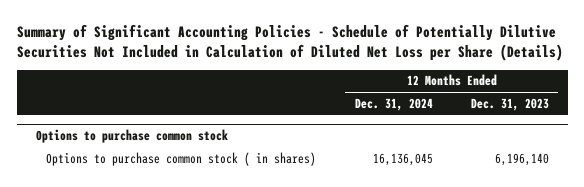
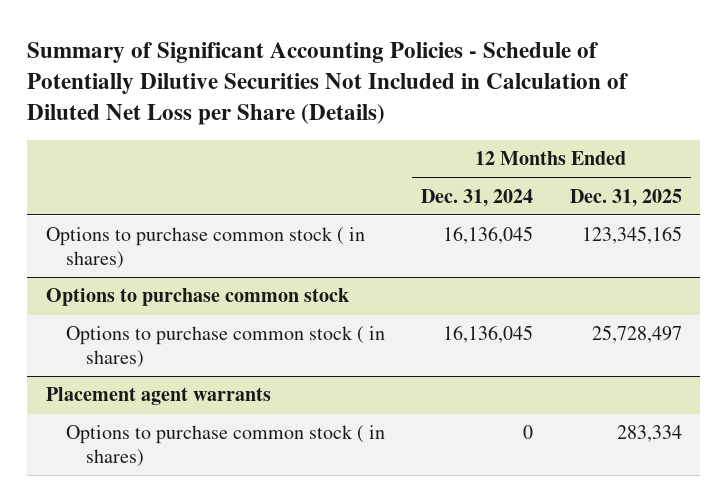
- | 12 Months Ended Dec. 31, 2024 | 12 Months Ended Dec. 31, 2023
+ | 12 Months Ended Dec. 31, 2024 | 12 Months Ended Dec. 31, 2025
+ Options to purchase common stock ( in shares) | 16,136,045 | 123,345,165
+ Placement agent warrants
+ Options to purchase common stock ( in shares) | 0 | 283,334

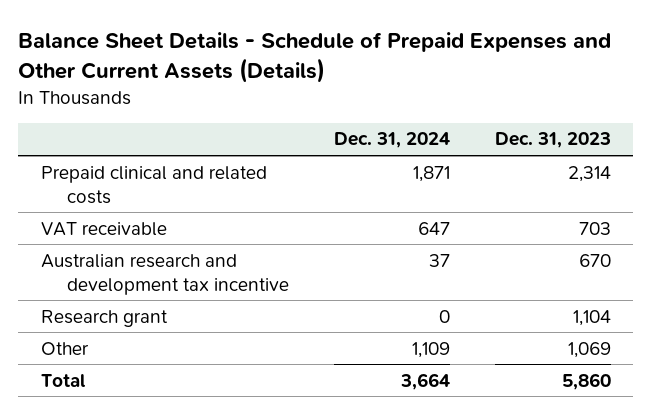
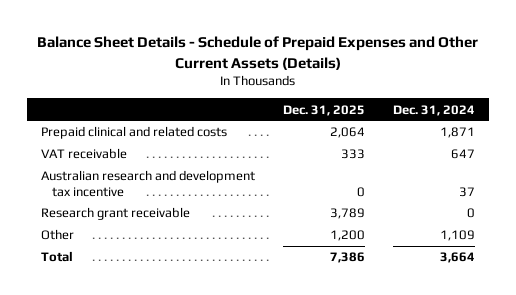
- | Dec. 31, 2024 | Dec. 31, 2023
+ | Dec. 31, 2025 | Dec. 31, 2024
- Research grant | 0 | 1,104
+ Research grant receivable | 3,789 | 0

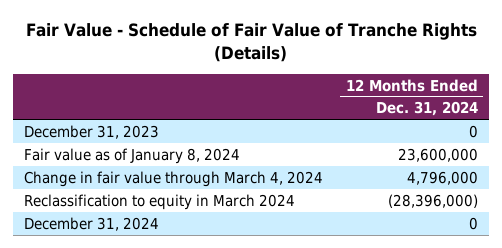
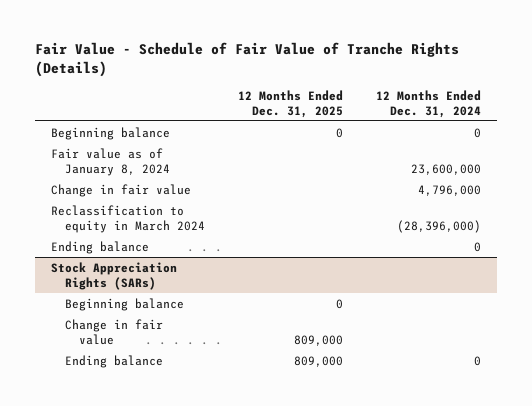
- | 12 Months Ended Dec. 31, 2024
+ | 12 Months Ended Dec. 31, 2025 | 12 Months Ended Dec. 31, 2024
- December 31, 2023 | 0
+ Beginning balance | 0 | 0
- Change in fair value through March 4, 2024 | 4,796,000
+ Change in fair value | | 4,796,000
- December 31, 2024 | 0
+ Ending balance | | 0
+ Stock Appreciation Rights (SARs)
+ Beginning balance | 0 |
+ Change in fair value | 809,000 |
+ Ending balance | 809,000 | 0

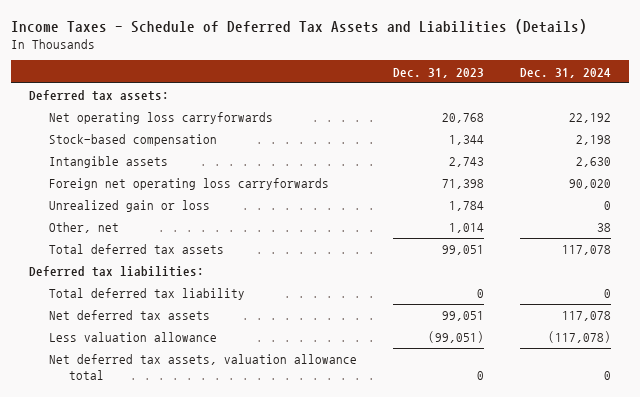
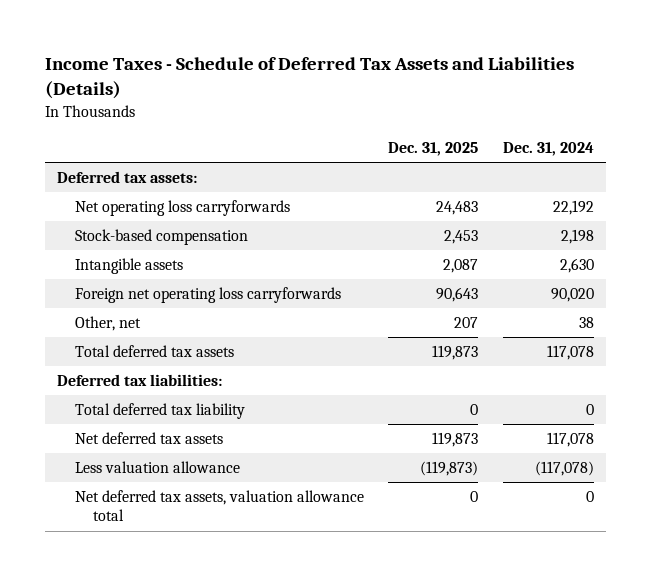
- | Dec. 31, 2023 | Dec. 31, 2024
+ | Dec. 31, 2025 | Dec. 31, 2024
- Unrealized gain or loss | 1,784 | 0

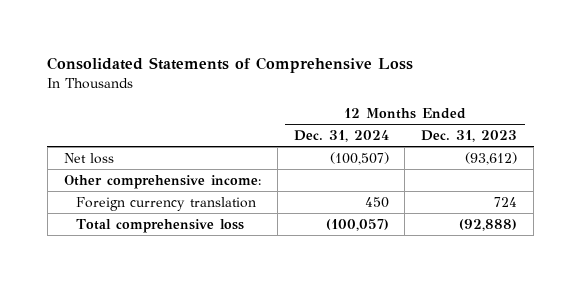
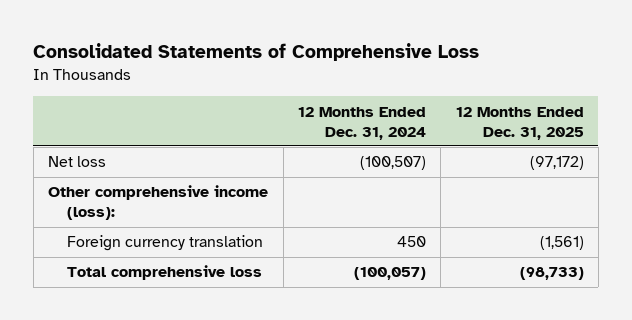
- | 12 Months Ended Dec. 31, 2024 | 12 Months Ended Dec. 31, 2023
+ | 12 Months Ended Dec. 31, 2024 | 12 Months Ended Dec. 31, 2025
- Other comprehensive income:
+ Other comprehensive income (loss):

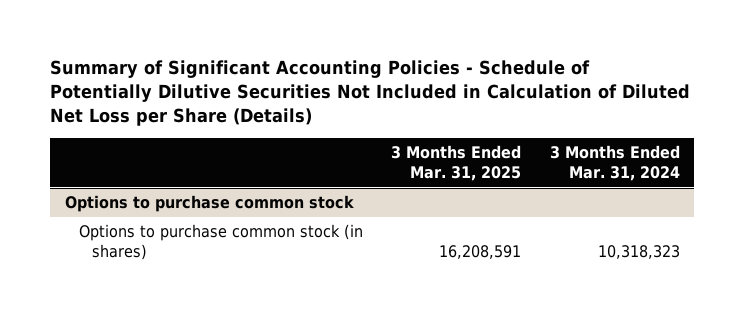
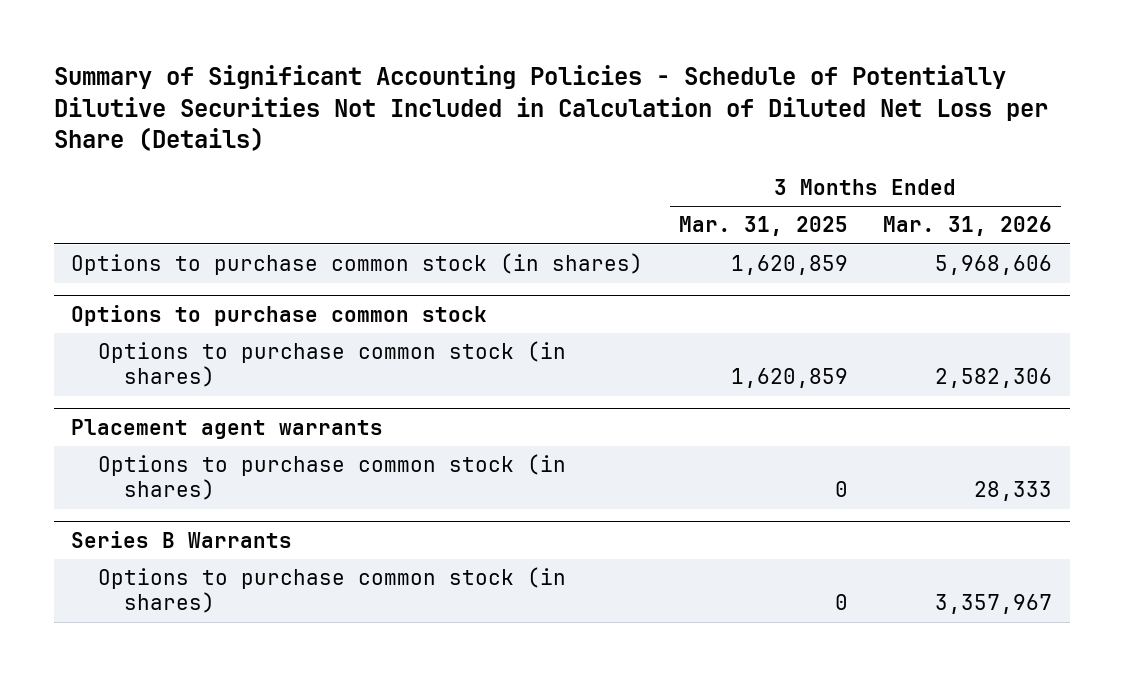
- | 3 Months Ended Mar. 31, 2025 | 3 Months Ended Mar. 31, 2024
+ | 3 Months Ended Mar. 31, 2025 | 3 Months Ended Mar. 31, 2026
+ Options to purchase common stock (in shares) | 1,620,859 | 5,968,606
@ Options to purchase common stock
- Options to purchase common stock (in shares) | 16,208,591 | 10,318,323
+ Options to purchase common stock (in shares) | 1,620,859 | 2,582,306
+ Placement agent warrants
+ Options to purchase common stock (in shares) | 0 | 28,333
+ Series B Warrants
+ Options to purchase common stock (in shares) | 0 | 3,357,967

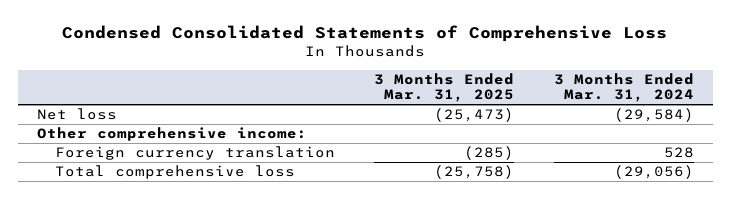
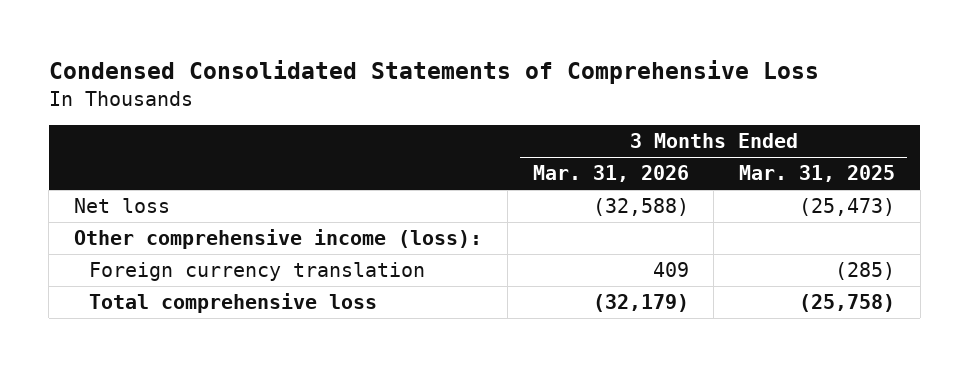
- | 3 Months Ended Mar. 31, 2025 | 3 Months Ended Mar. 31, 2024
+ | 3 Months Ended Mar. 31, 2026 | 3 Months Ended Mar. 31, 2025
- Other comprehensive income:
+ Other comprehensive income (loss):

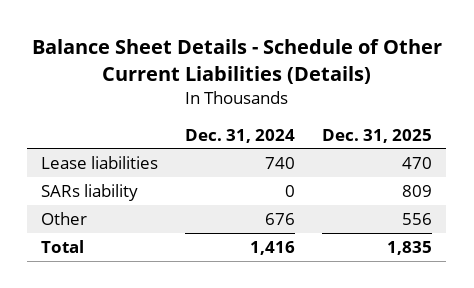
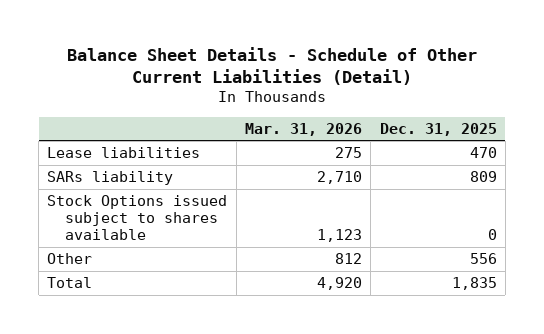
- Balance Sheet Details - Schedule of Other Current Liabilities (Details)
+ Balance Sheet Details - Schedule of Other Current Liabilities (Detail)
- | Dec. 31, 2024 | Dec. 31, 2025
+ | Mar. 31, 2026 | Dec. 31, 2025
+ Stock Options issued subject to shares available | 1,123 | 0

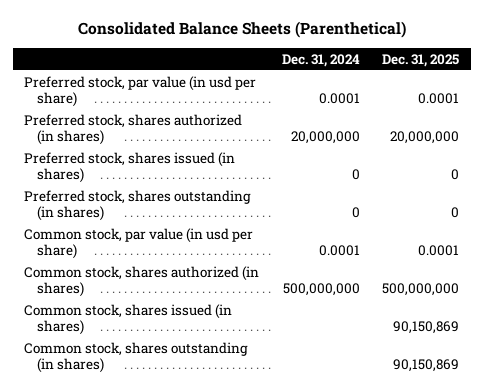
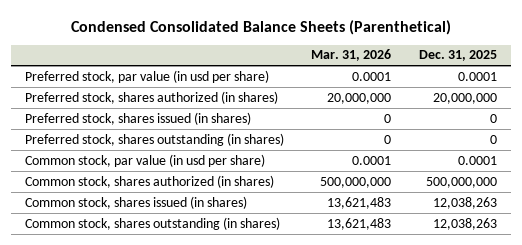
- Consolidated Balance Sheets (Parenthetical)
+ Condensed Consolidated Balance Sheets (Parenthetical)
- | Dec. 31, 2024 | Dec. 31, 2025
+ | Mar. 31, 2026 | Dec. 31, 2025
- Common stock, shares issued (in shares) | | 90,150,869
- Common stock, shares outstanding (in shares) | | 90,150,869
+ Common stock, shares issued (in shares) | 13,621,483 | 12,038,263
+ Common stock, shares outstanding (in shares) | 13,621,483 | 12,038,263

